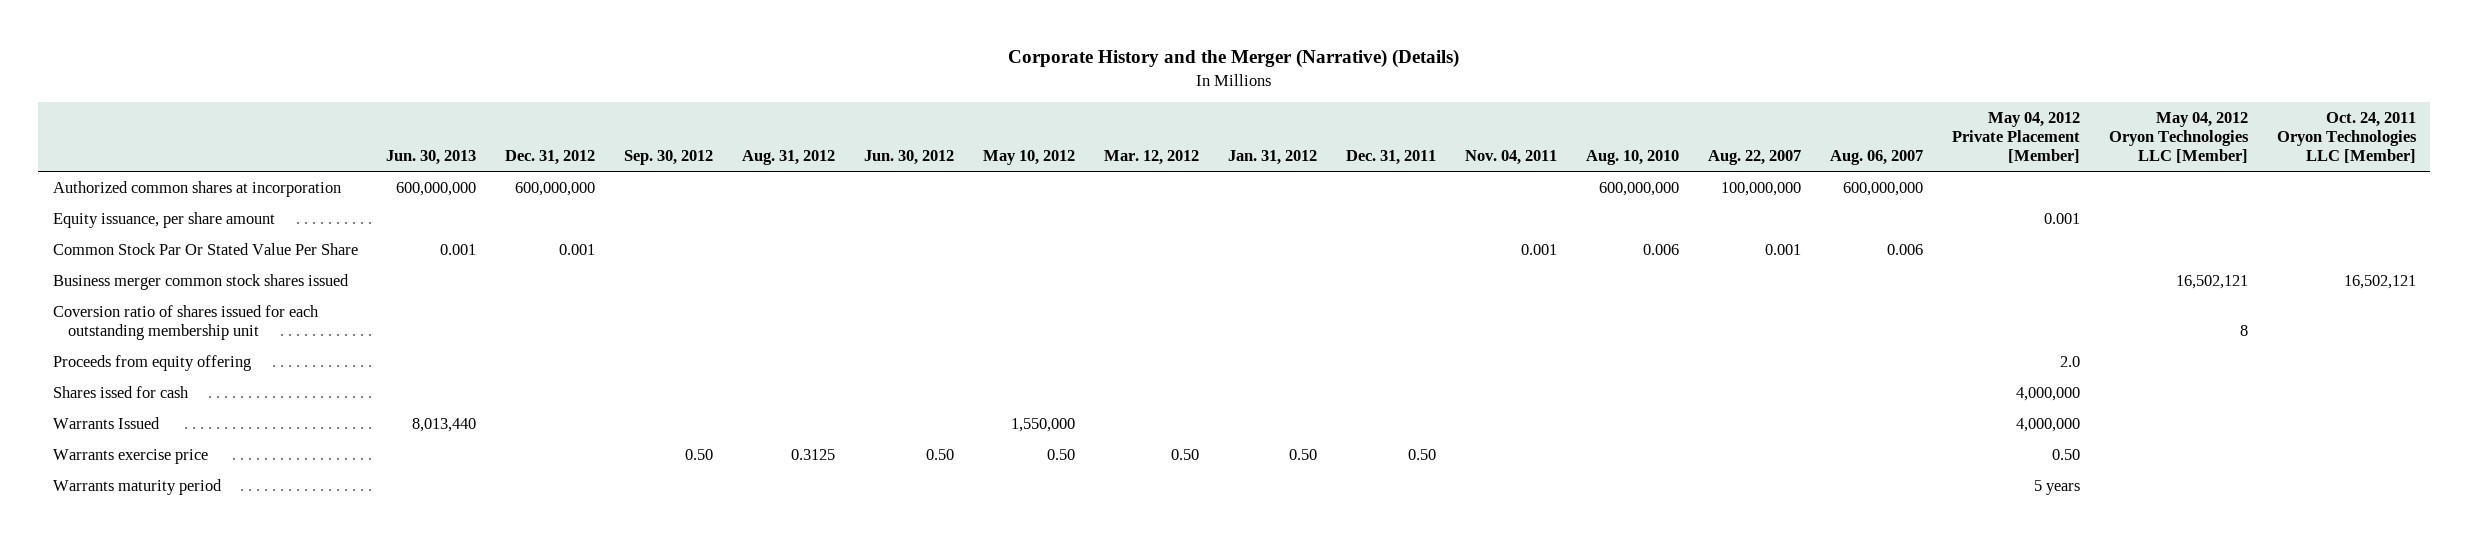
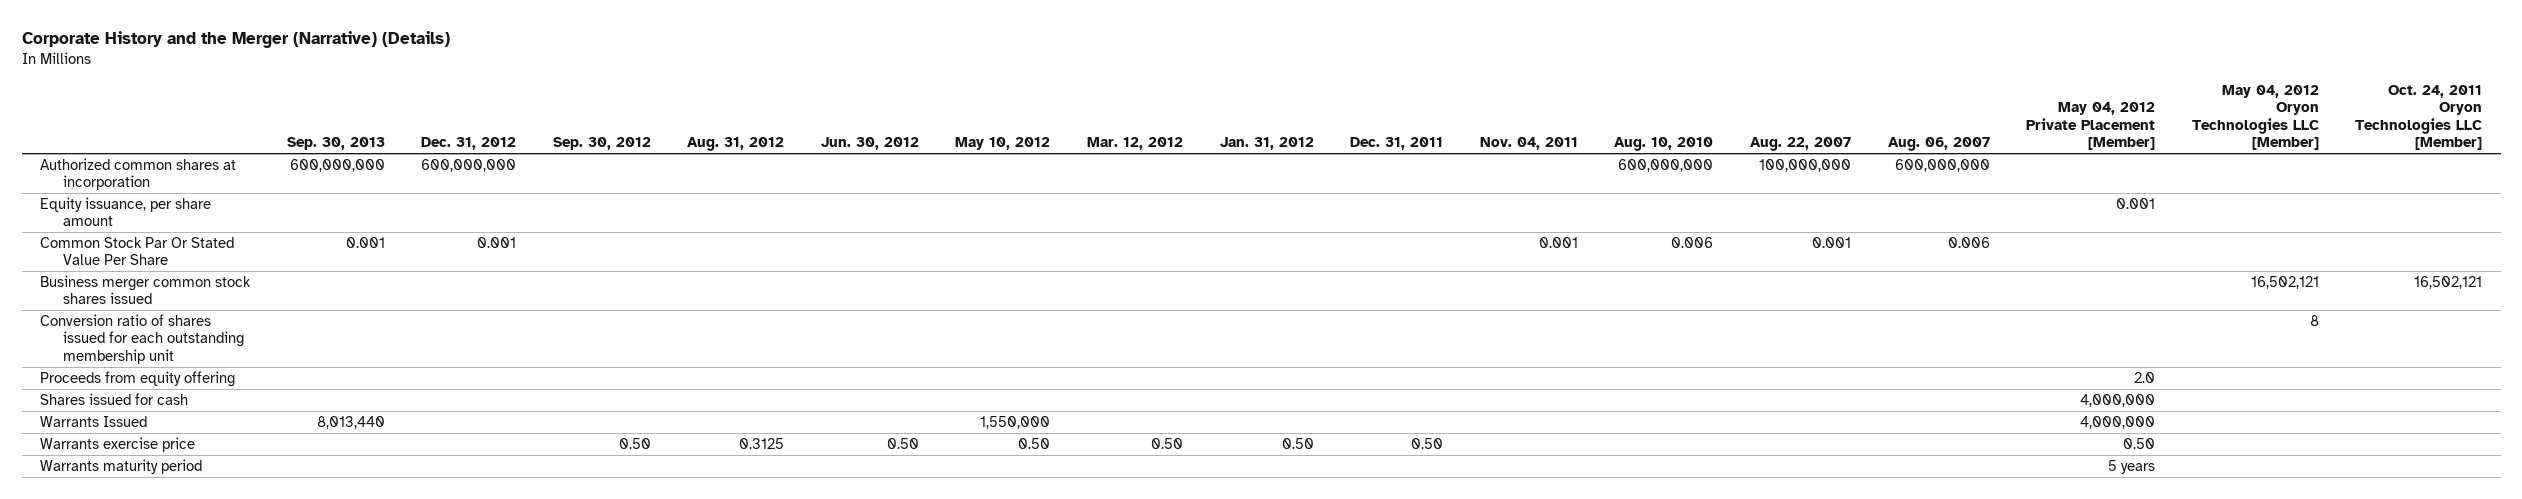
- | Jun. 30, 2013 | Dec. 31, 2012 | Sep. 30, 2012 | Aug. 31, 2012 | Jun. 30, 2012 | May 10, 2012 | Mar. 12, 2012 | Jan. 31, 2012 | Dec. 31, 2011 | Nov. 04, 2011 | Aug. 10, 2010 | Aug. 22, 2007 | Aug. 06, 2007 | May 04, 2012 Private Placement [Member] | May 04, 2012 Oryon Technologies LLC [Member] | Oct. 24, 2011 Oryon Technologies LLC [Member]
+ | Sep. 30, 2013 | Dec. 31, 2012 | Sep. 30, 2012 | Aug. 31, 2012 | Jun. 30, 2012 | May 10, 2012 | Mar. 12, 2012 | Jan. 31, 2012 | Dec. 31, 2011 | Nov. 04, 2011 | Aug. 10, 2010 | Aug. 22, 2007 | Aug. 06, 2007 | May 04, 2012 Private Placement [Member] | May 04, 2012 Oryon Technologies LLC [Member] | Oct. 24, 2011 Oryon Technologies LLC [Member]
- Coversion ratio of shares issued for each outstanding membership unit | | | | | | | | | | | | | | | 8 |
+ Conversion ratio of shares issued for each outstanding membership unit | | | | | | | | | | | | | | | 8 |
- Shares issed for cash | | | | | | | | | | | | | | 4,000,000 | |
+ Shares issued for cash | | | | | | | | | | | | | | 4,000,000 | |

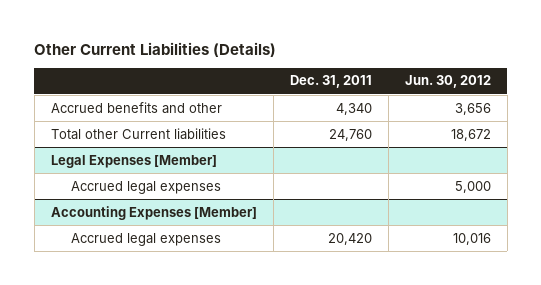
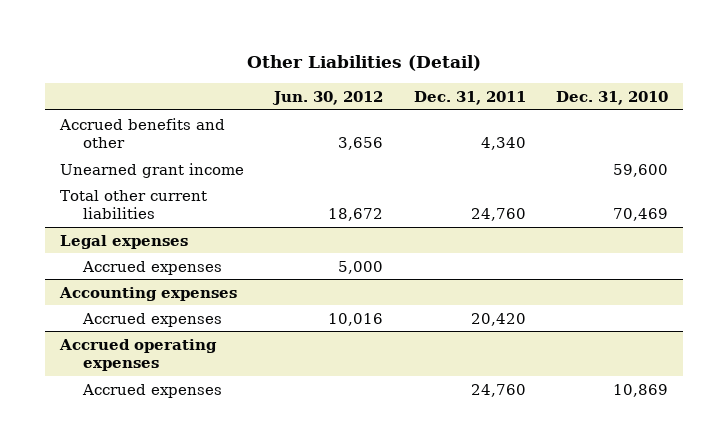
- Other Current Liabilities (Details)
+ Other Liabilities (Detail)
- | Dec. 31, 2011 | Jun. 30, 2012
+ | Jun. 30, 2012 | Dec. 31, 2011 | Dec. 31, 2010
- Total other Current liabilities | 24,760 | 18,672
- Legal Expenses [Member]
- Accrued legal expenses | | 5,000
- Accounting Expenses [Member]
- Accrued legal expenses | 20,420 | 10,016
+ Unearned grant income | | | 59,600
+ Total other current liabilities | 18,672 | 24,760 | 70,469
+ Legal expenses
+ Accrued expenses | 5,000 | |
+ Accounting expenses
+ Accrued expenses | 10,016 | 20,420 |
+ Accrued operating expenses
+ Accrued expenses | | 24,760 | 10,869

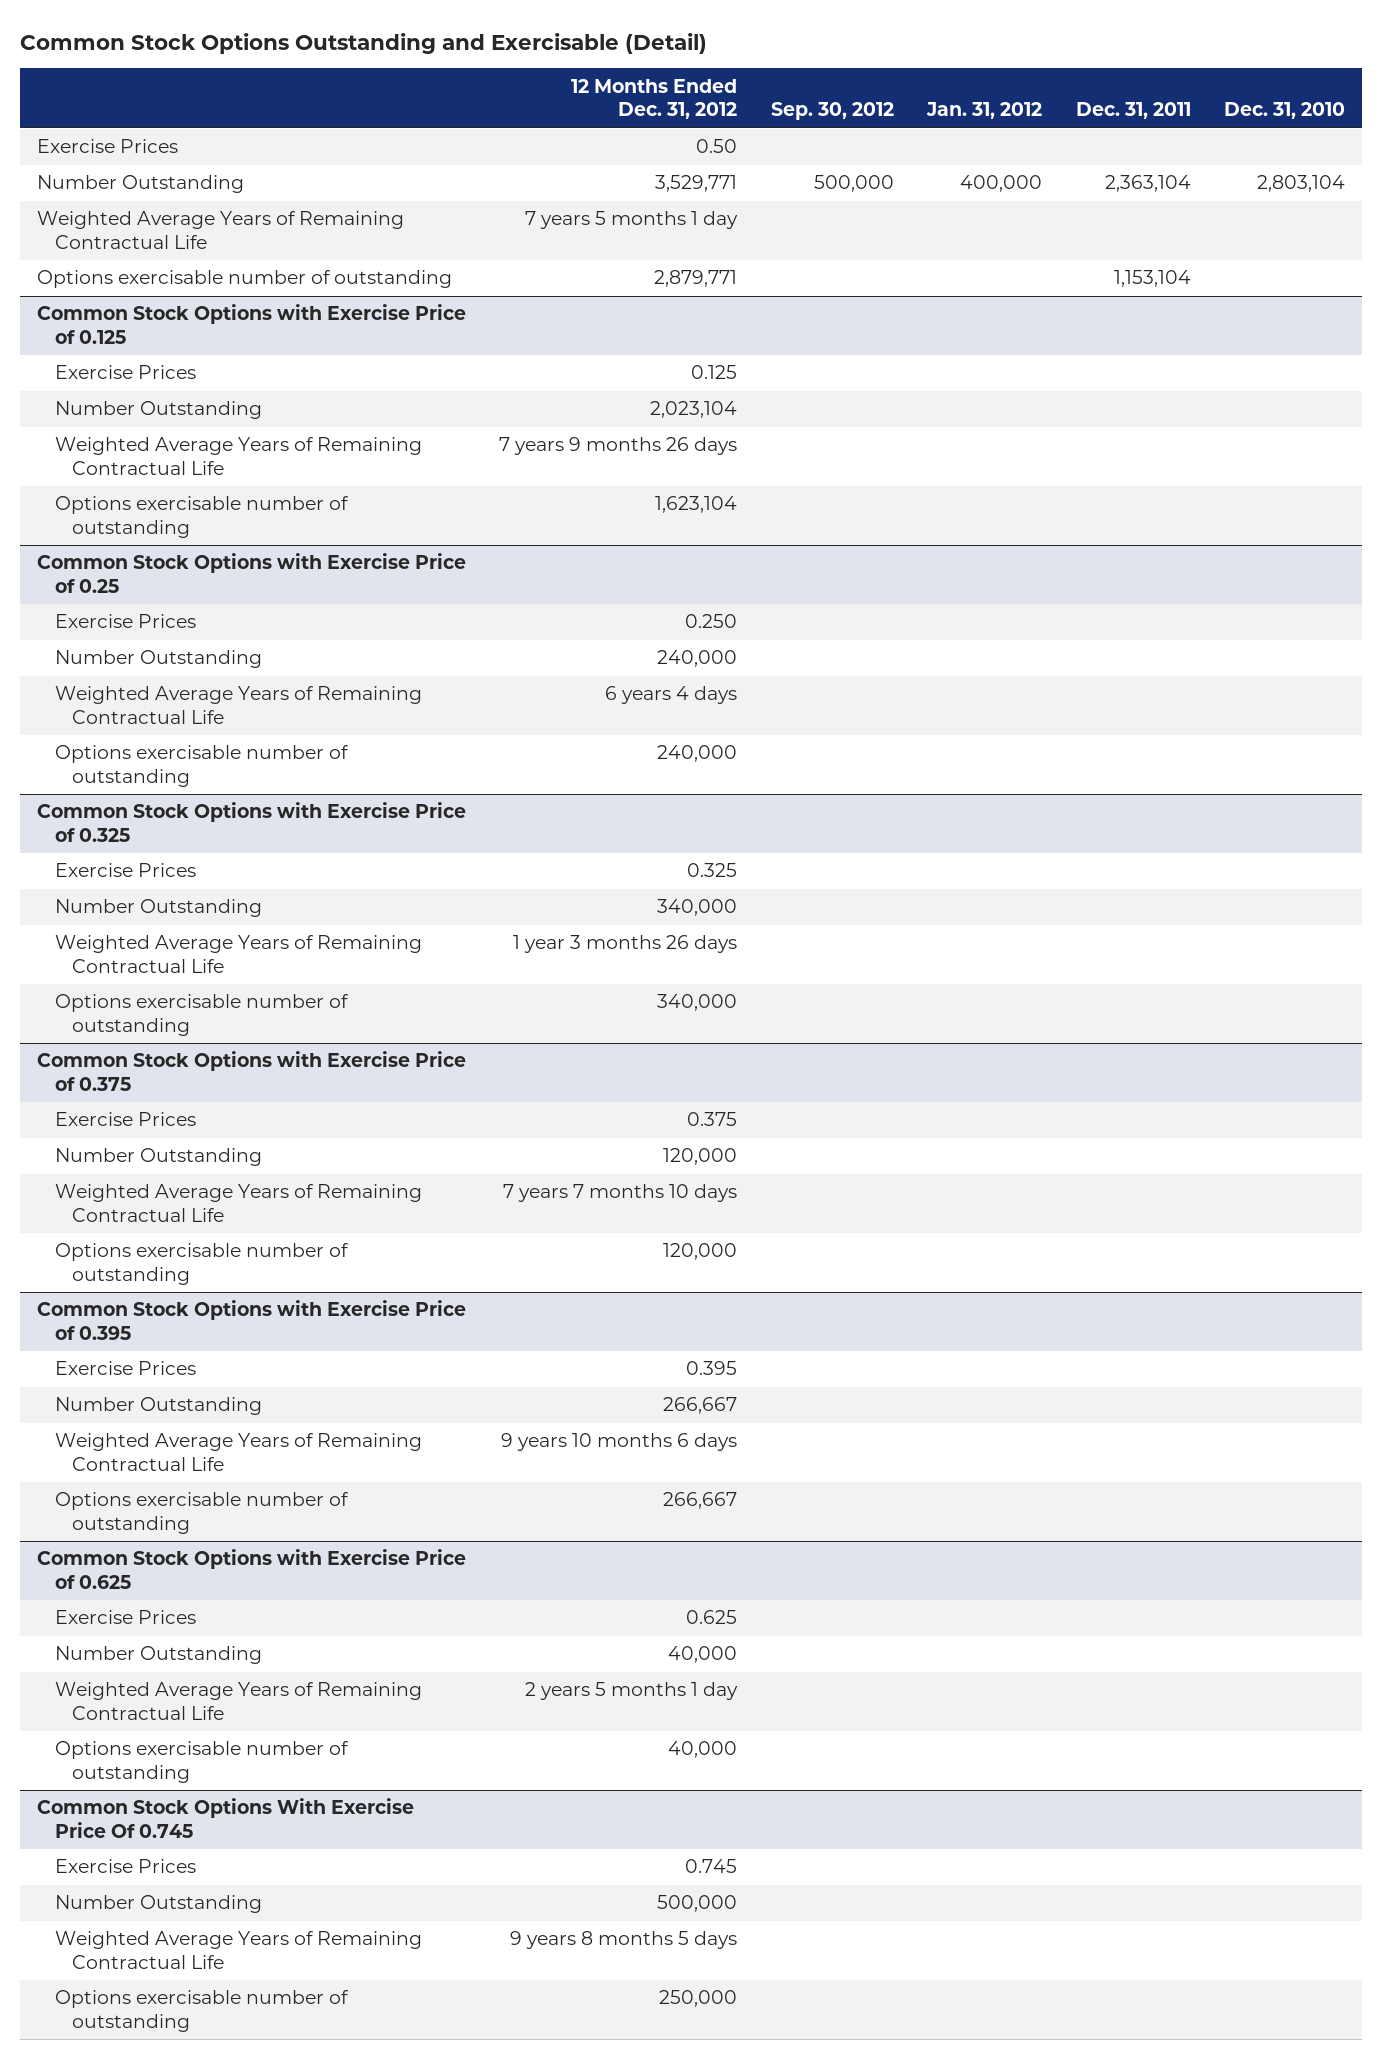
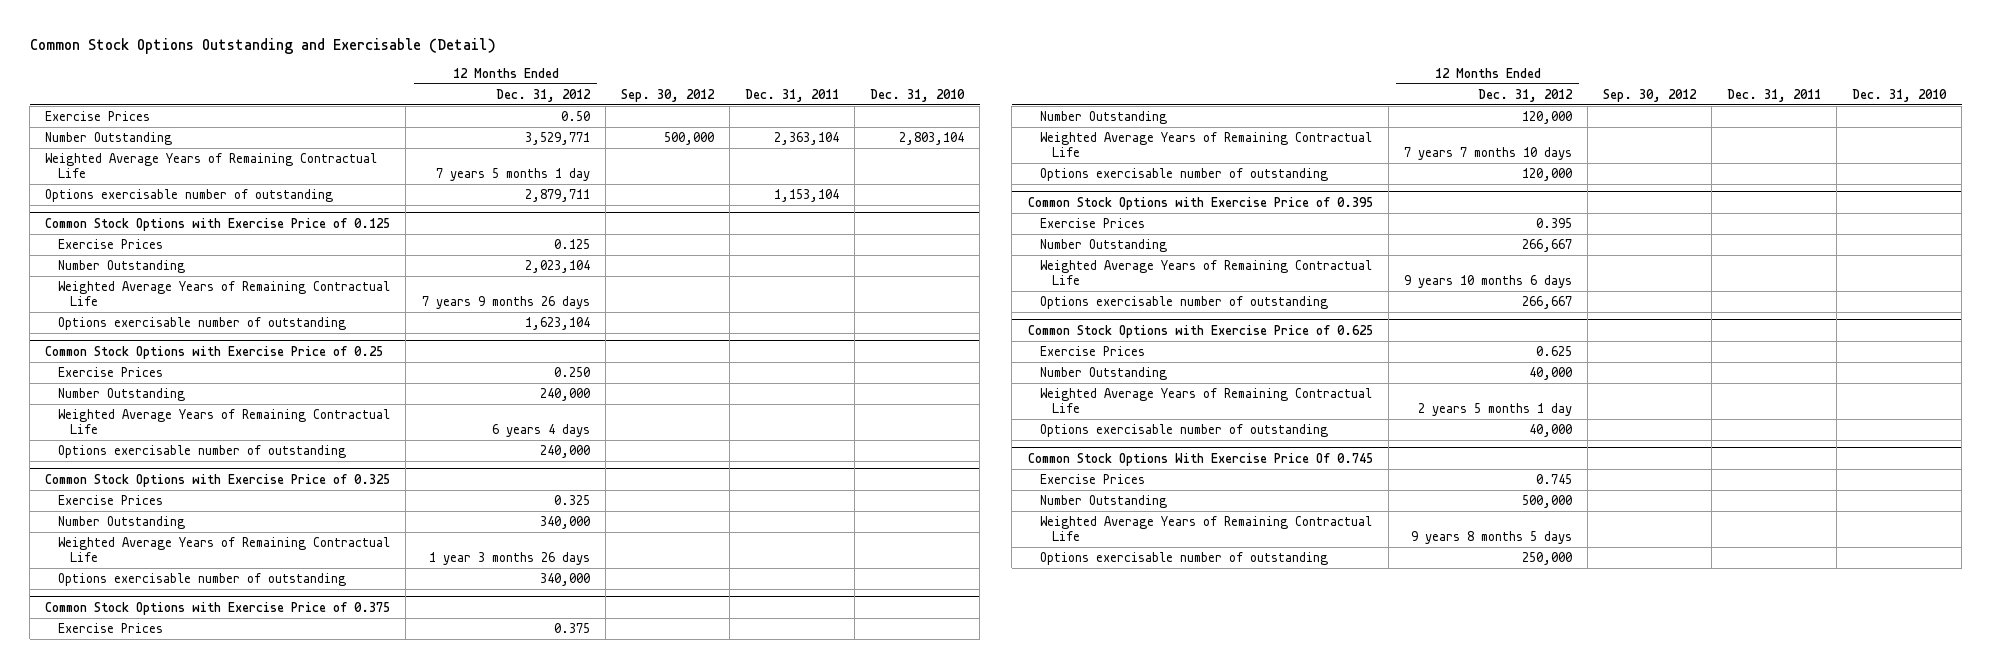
- | 12 Months Ended Dec. 31, 2012 | Sep. 30, 2012 | Jan. 31, 2012 | Dec. 31, 2011 | Dec. 31, 2010
+ | 12 Months Ended Dec. 31, 2012 | Sep. 30, 2012 | Dec. 31, 2011 | Dec. 31, 2010
- Options exercisable number of outstanding | 2,879,771 | | | 1,153,104 |
+ Options exercisable number of outstanding | 2,879,711 | | 1,153,104 |

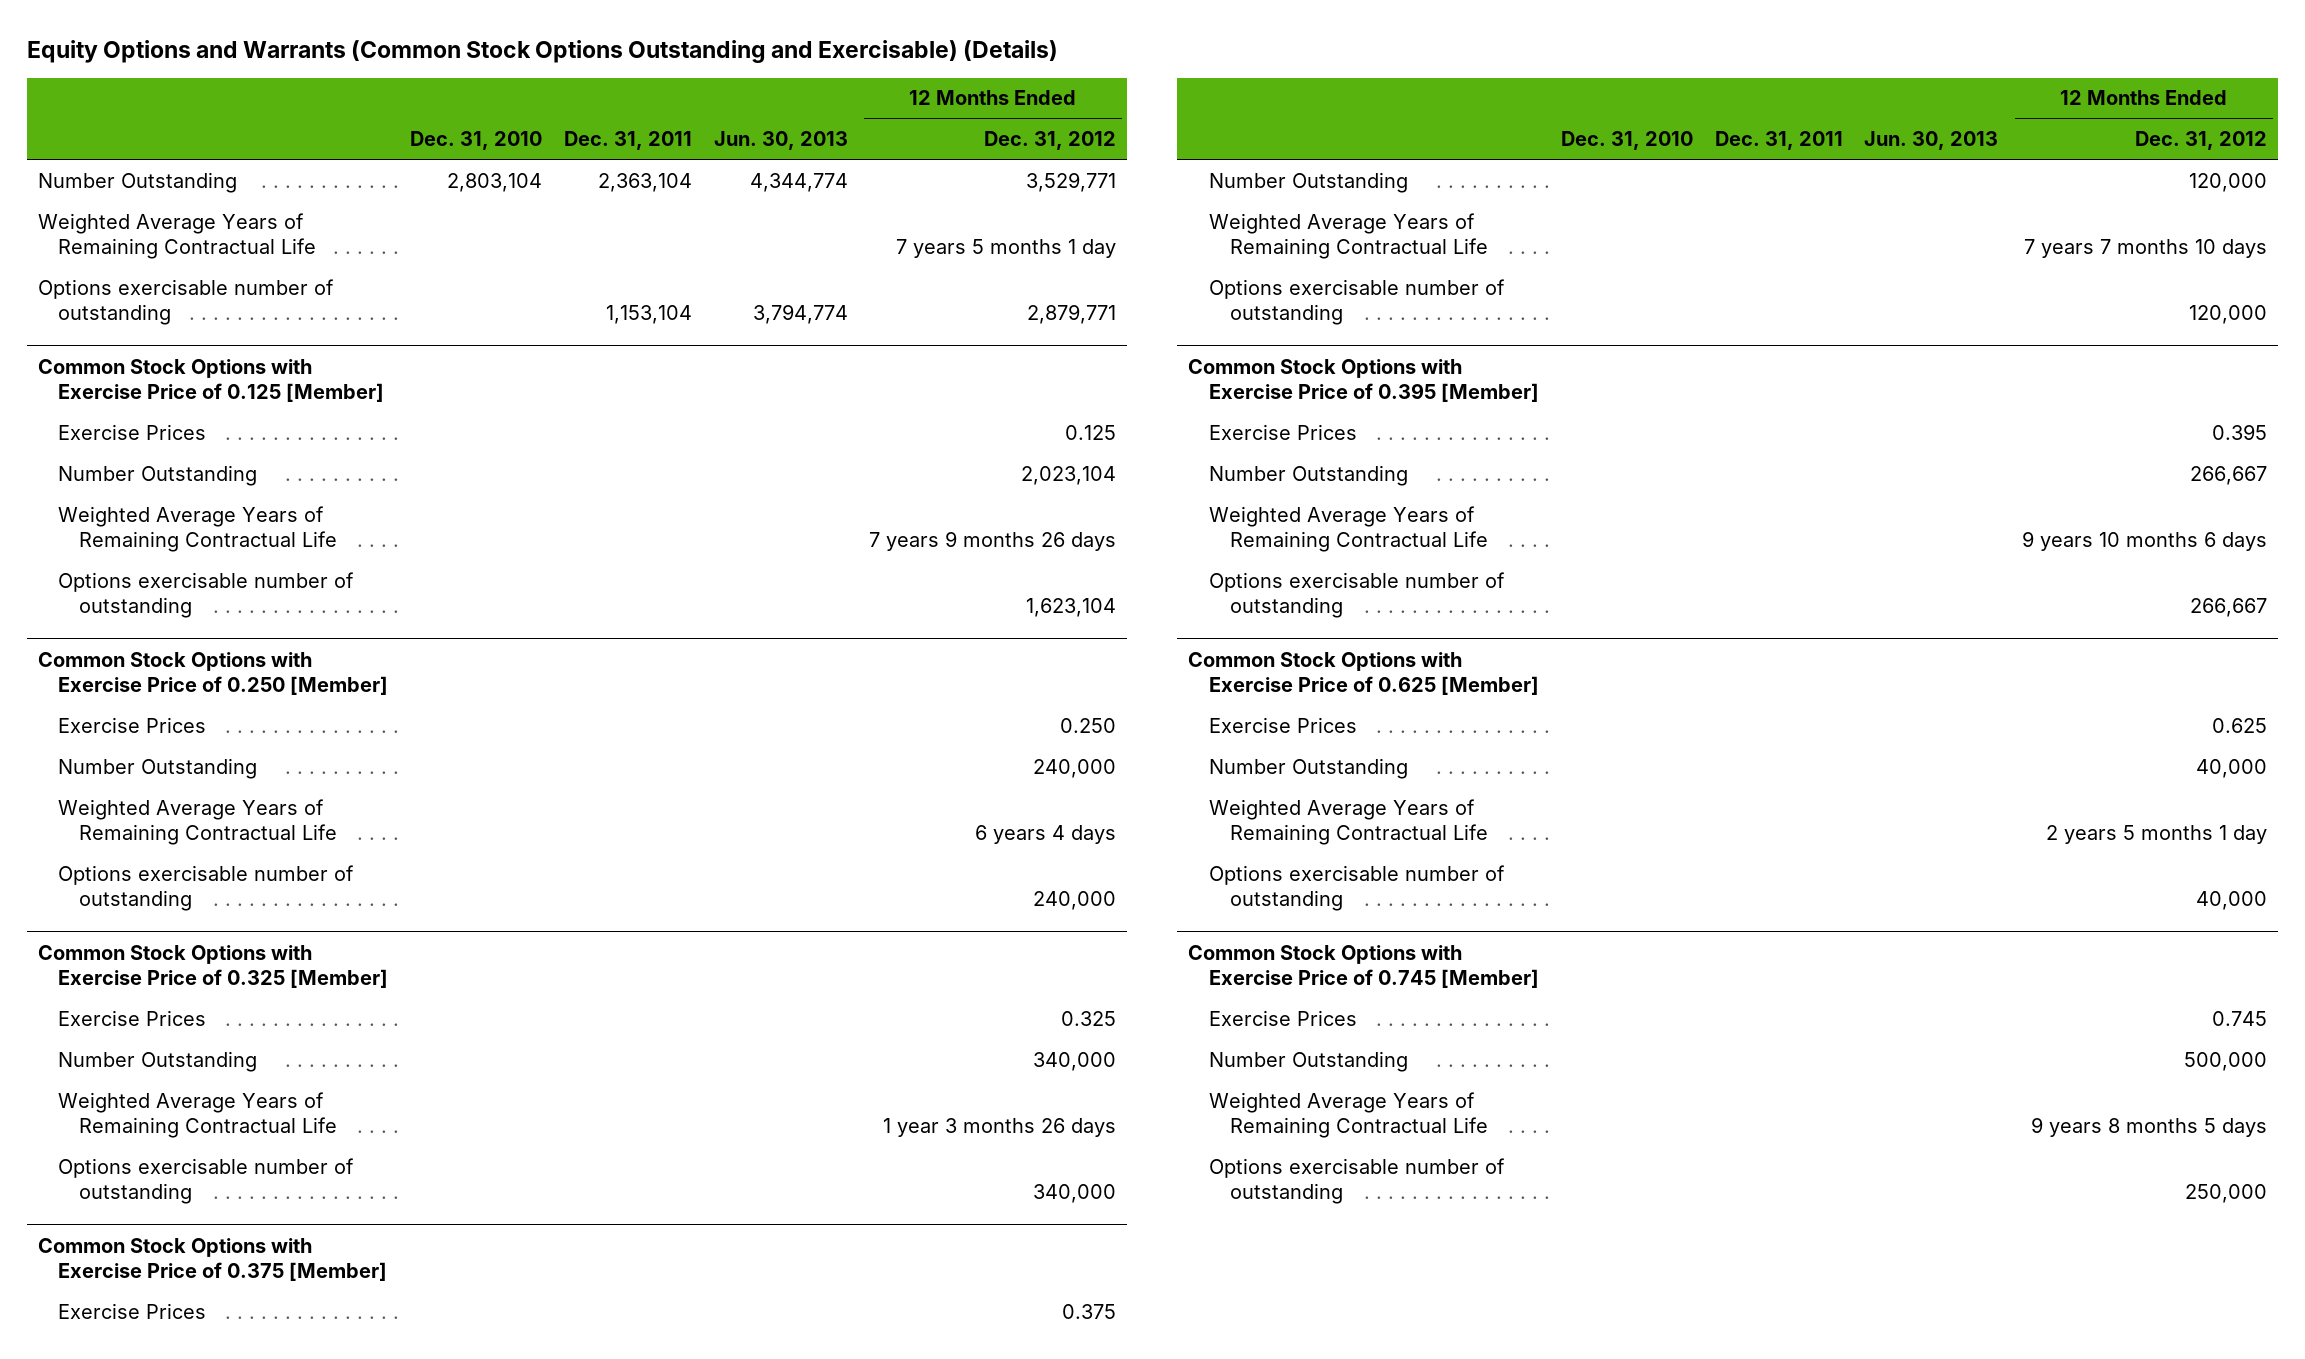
- Common Stock Options Outstanding and Exercisable (Detail)
+ Equity Options and Warrants (Common Stock Options Outstanding and Exercisable) (Details)
- | 12 Months Ended Dec. 31, 2012 | Sep. 30, 2012 | Dec. 31, 2011 | Dec. 31, 2010
+ | Dec. 31, 2010 | Dec. 31, 2011 | Jun. 30, 2013 | 12 Months Ended Dec. 31, 2012
- Exercise Prices | 0.50 | | |
- Options exercisable number of outstanding | 2,879,711 | | 1,153,104 |
- Common Stock Options with Exercise Price of 0.125
+ Options exercisable number of outstanding | | 1,153,104 | 3,794,774 | 2,879,771
+ Common Stock Options with Exercise Price of 0.125 [Member]
- Common Stock Options with Exercise Price of 0.25
+ Common Stock Options with Exercise Price of 0.250 [Member]
- Common Stock Options with Exercise Price of 0.325
+ Common Stock Options with Exercise Price of 0.325 [Member]
- Common Stock Options with Exercise Price of 0.375
+ Common Stock Options with Exercise Price of 0.375 [Member]
- Common Stock Options with Exercise Price of 0.395
+ Common Stock Options with Exercise Price of 0.395 [Member]
- Common Stock Options with Exercise Price of 0.625
+ Common Stock Options with Exercise Price of 0.625 [Member]
- Common Stock Options With Exercise Price Of 0.745
+ Common Stock Options with Exercise Price of 0.745 [Member]

